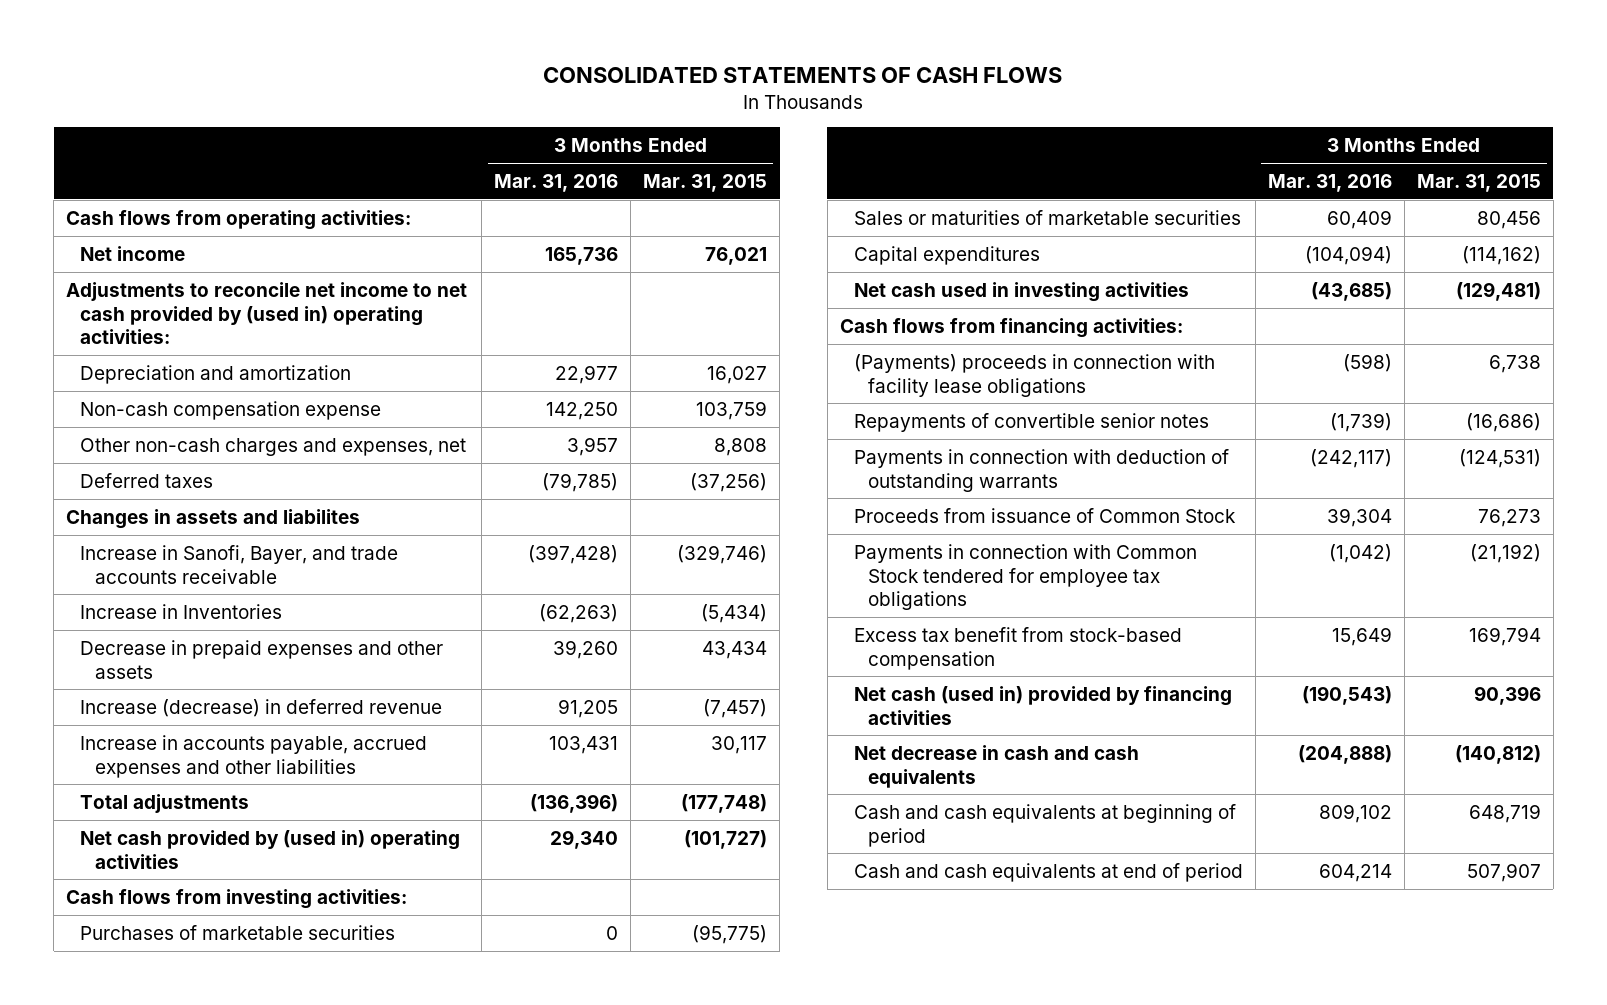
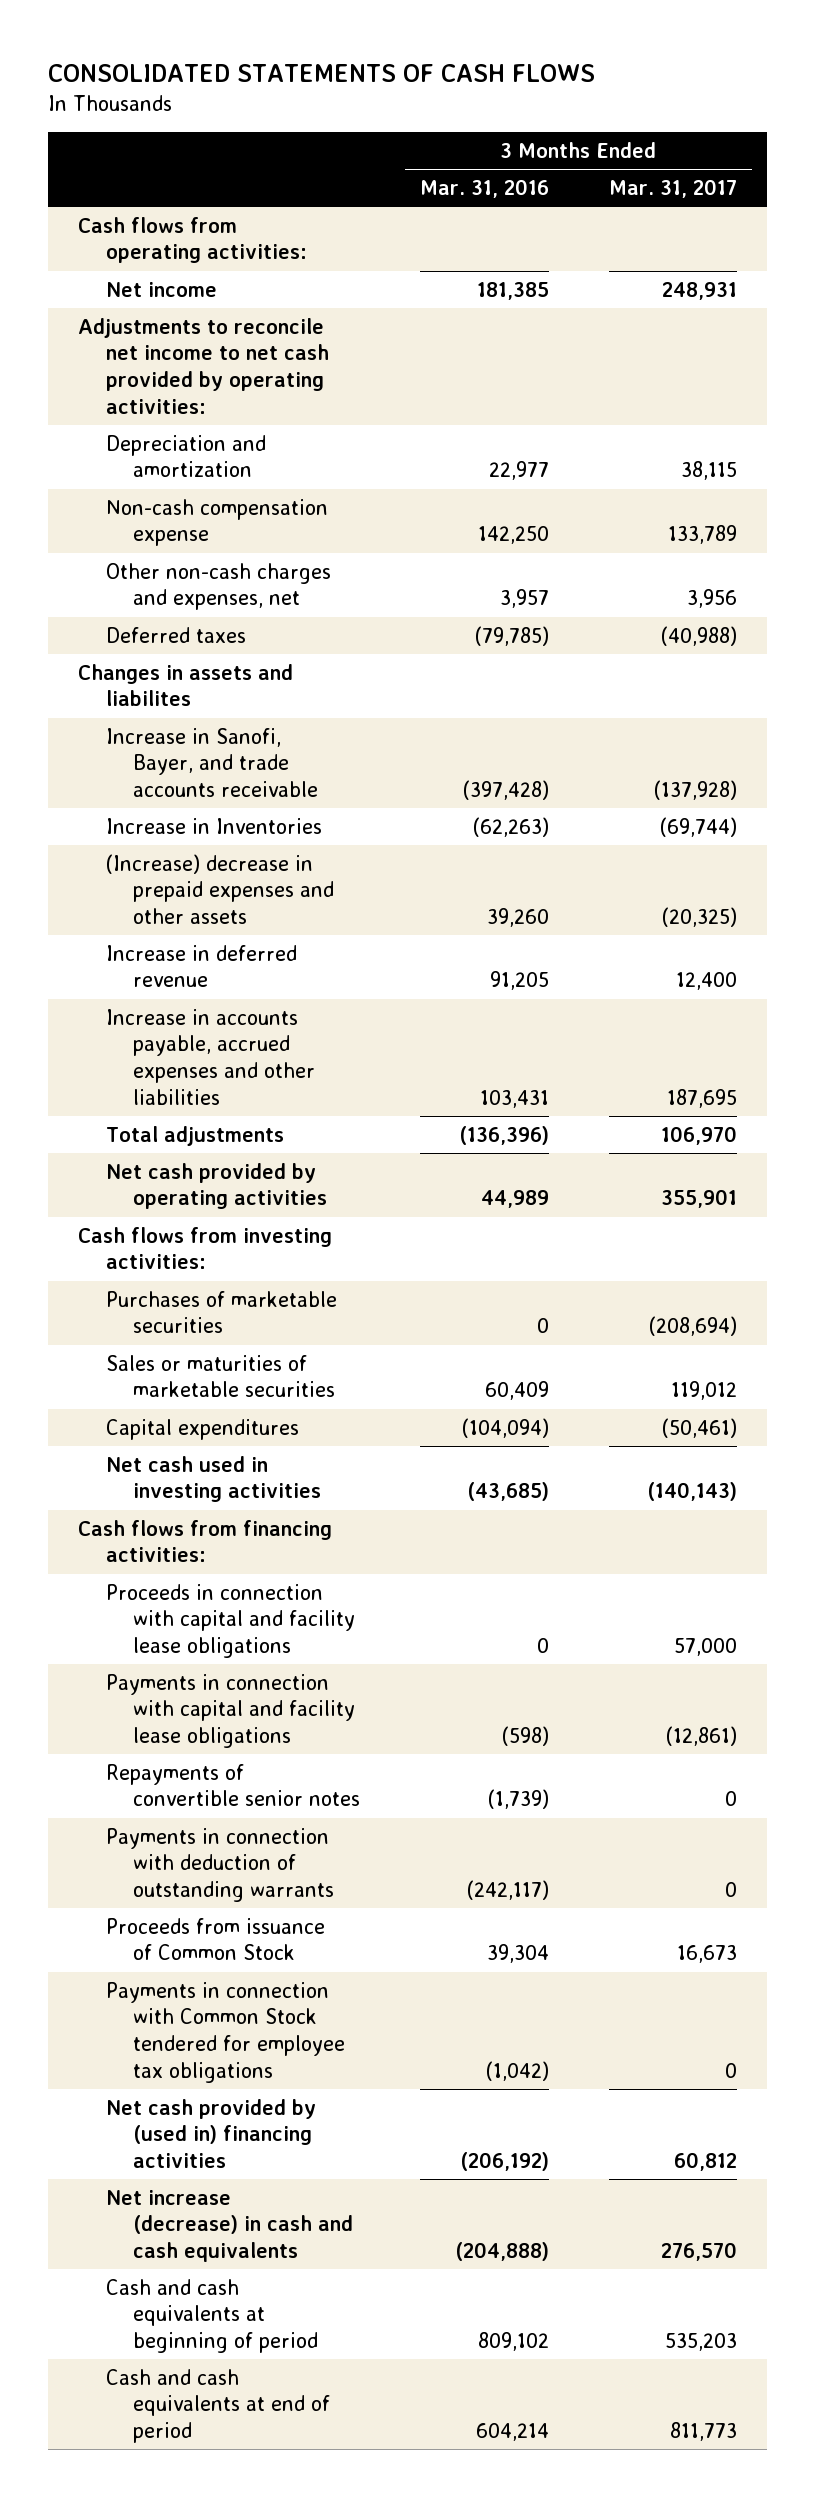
- | 3 Months Ended Mar. 31, 2016 | 3 Months Ended Mar. 31, 2015
+ | 3 Months Ended Mar. 31, 2016 | 3 Months Ended Mar. 31, 2017
- Net income | 165,736 | 76,021
- Adjustments to reconcile net income to net cash provided by (used in) operating activities:
+ Net income | 181,385 | 248,931
+ Adjustments to reconcile net income to net cash provided by operating activities:
- Decrease in prepaid expenses and other assets | 39,260 | 43,434
- Increase (decrease) in deferred revenue | 91,205 | (7,457)
+ (Increase) decrease in prepaid expenses and other assets | 39,260 | (20,325)
+ Increase in deferred revenue | 91,205 | 12,400
- Net cash provided by (used in) operating activities | 29,340 | (101,727)
+ Net cash provided by operating activities | 44,989 | 355,901
- (Payments) proceeds in connection with facility lease obligations | (598) | 6,738
+ Proceeds in connection with capital and facility lease obligations | 0 | 57,000
+ Payments in connection with capital and facility lease obligations | (598) | (12,861)
- Excess tax benefit from stock-based compensation | 15,649 | 169,794
- Net cash (used in) provided by financing activities | (190,543) | 90,396
- Net decrease in cash and cash equivalents | (204,888) | (140,812)
+ Net cash provided by (used in) financing activities | (206,192) | 60,812
+ Net increase (decrease) in cash and cash equivalents | (204,888) | 276,570

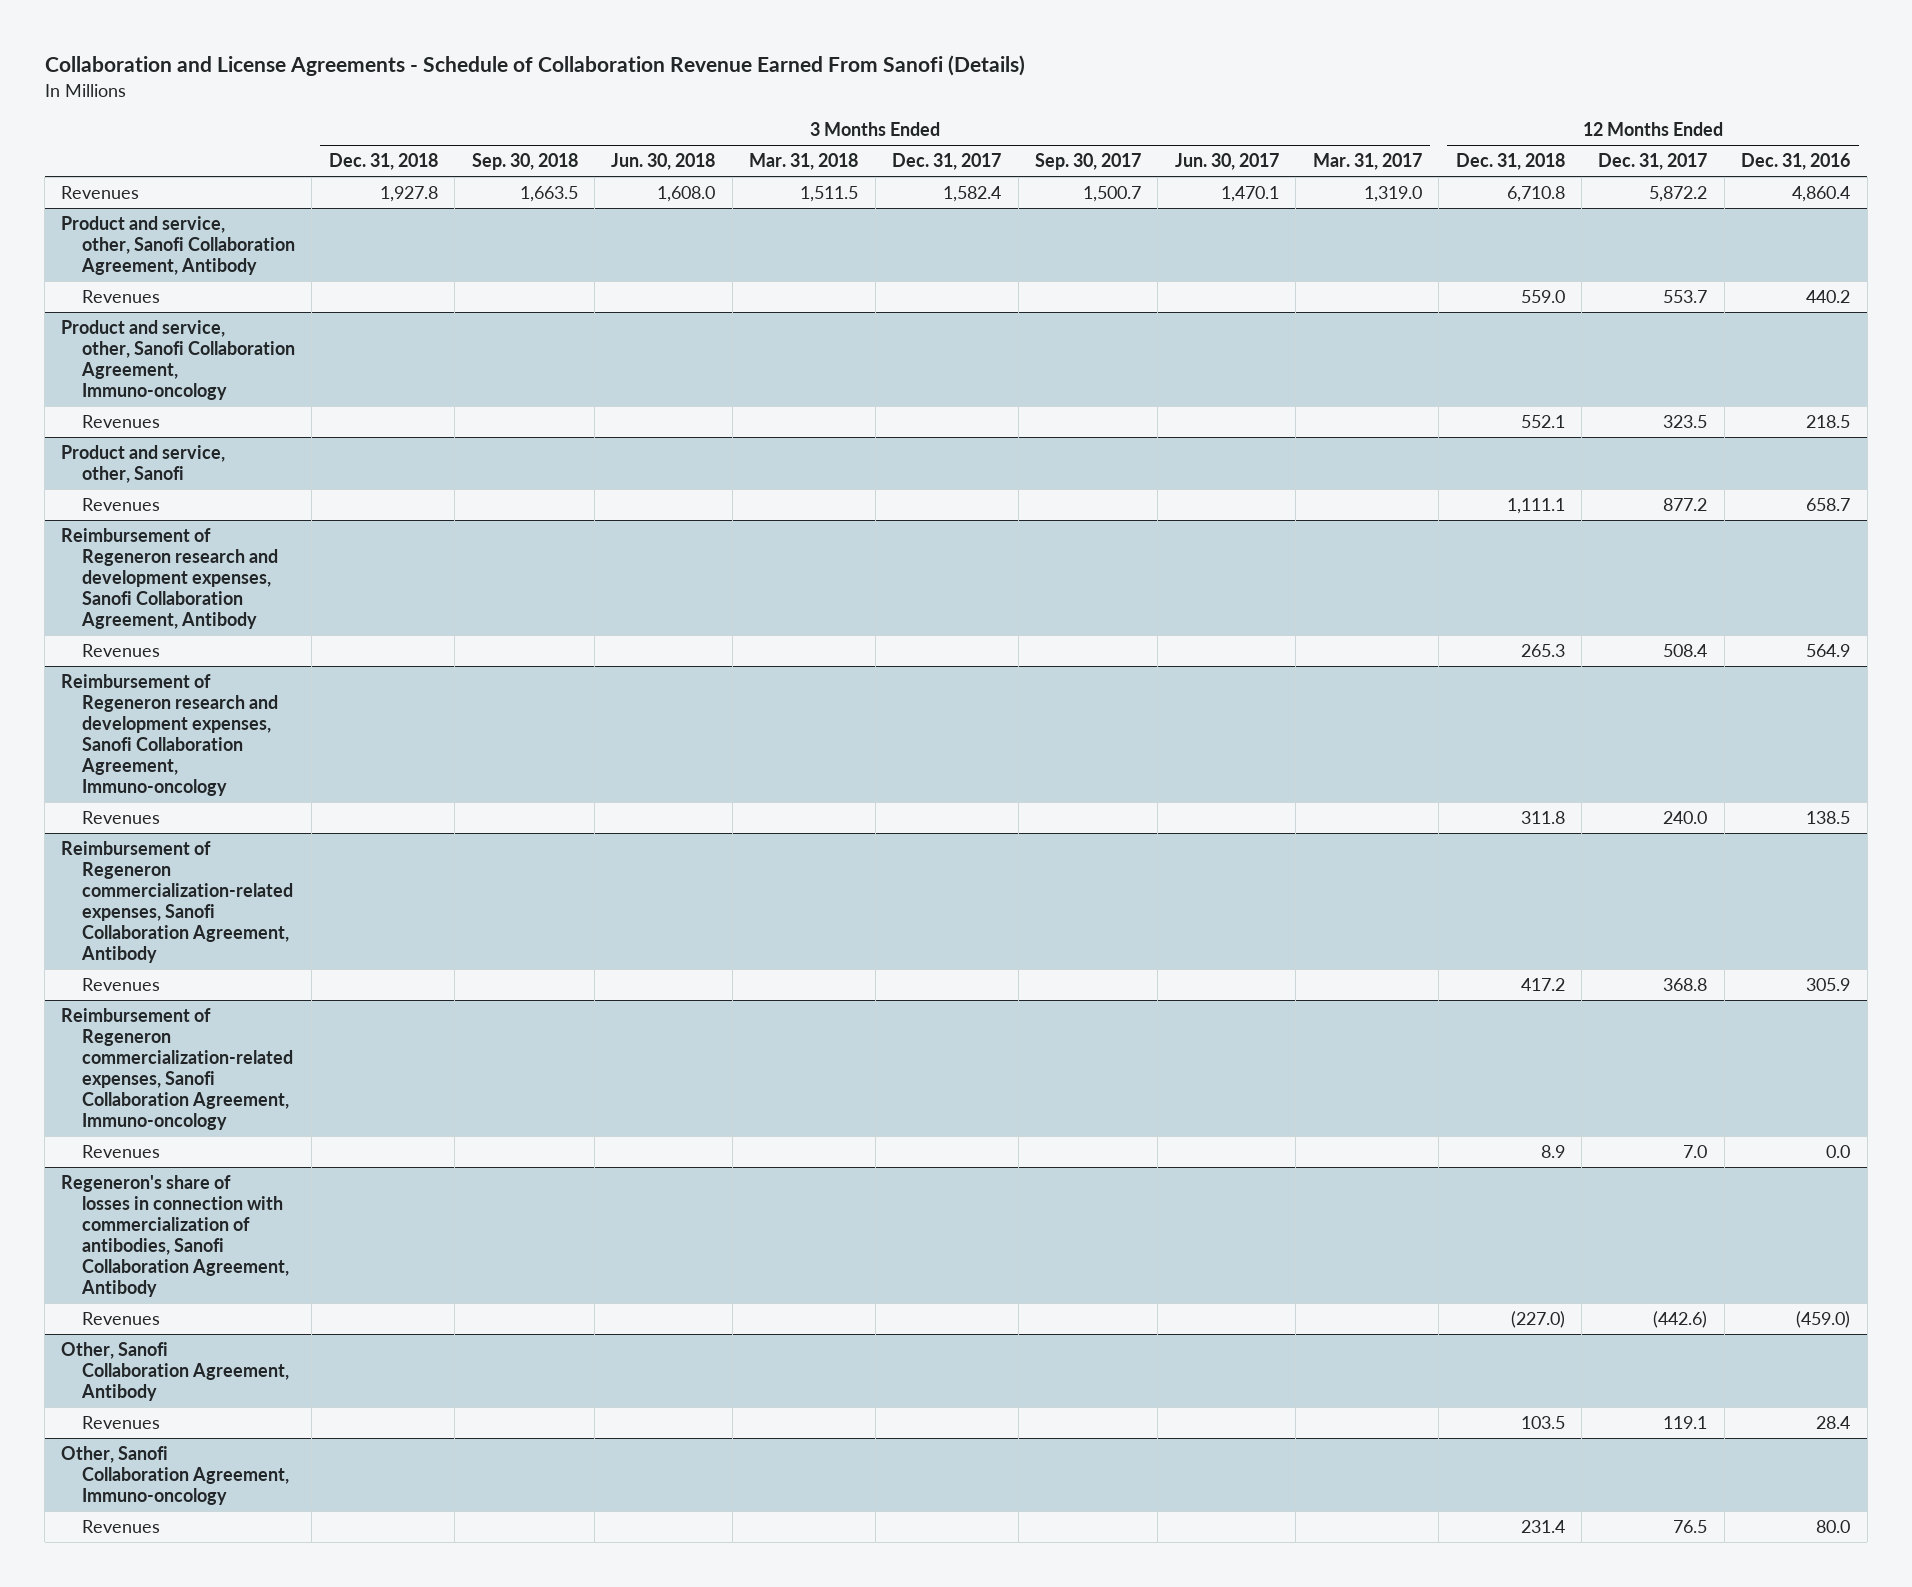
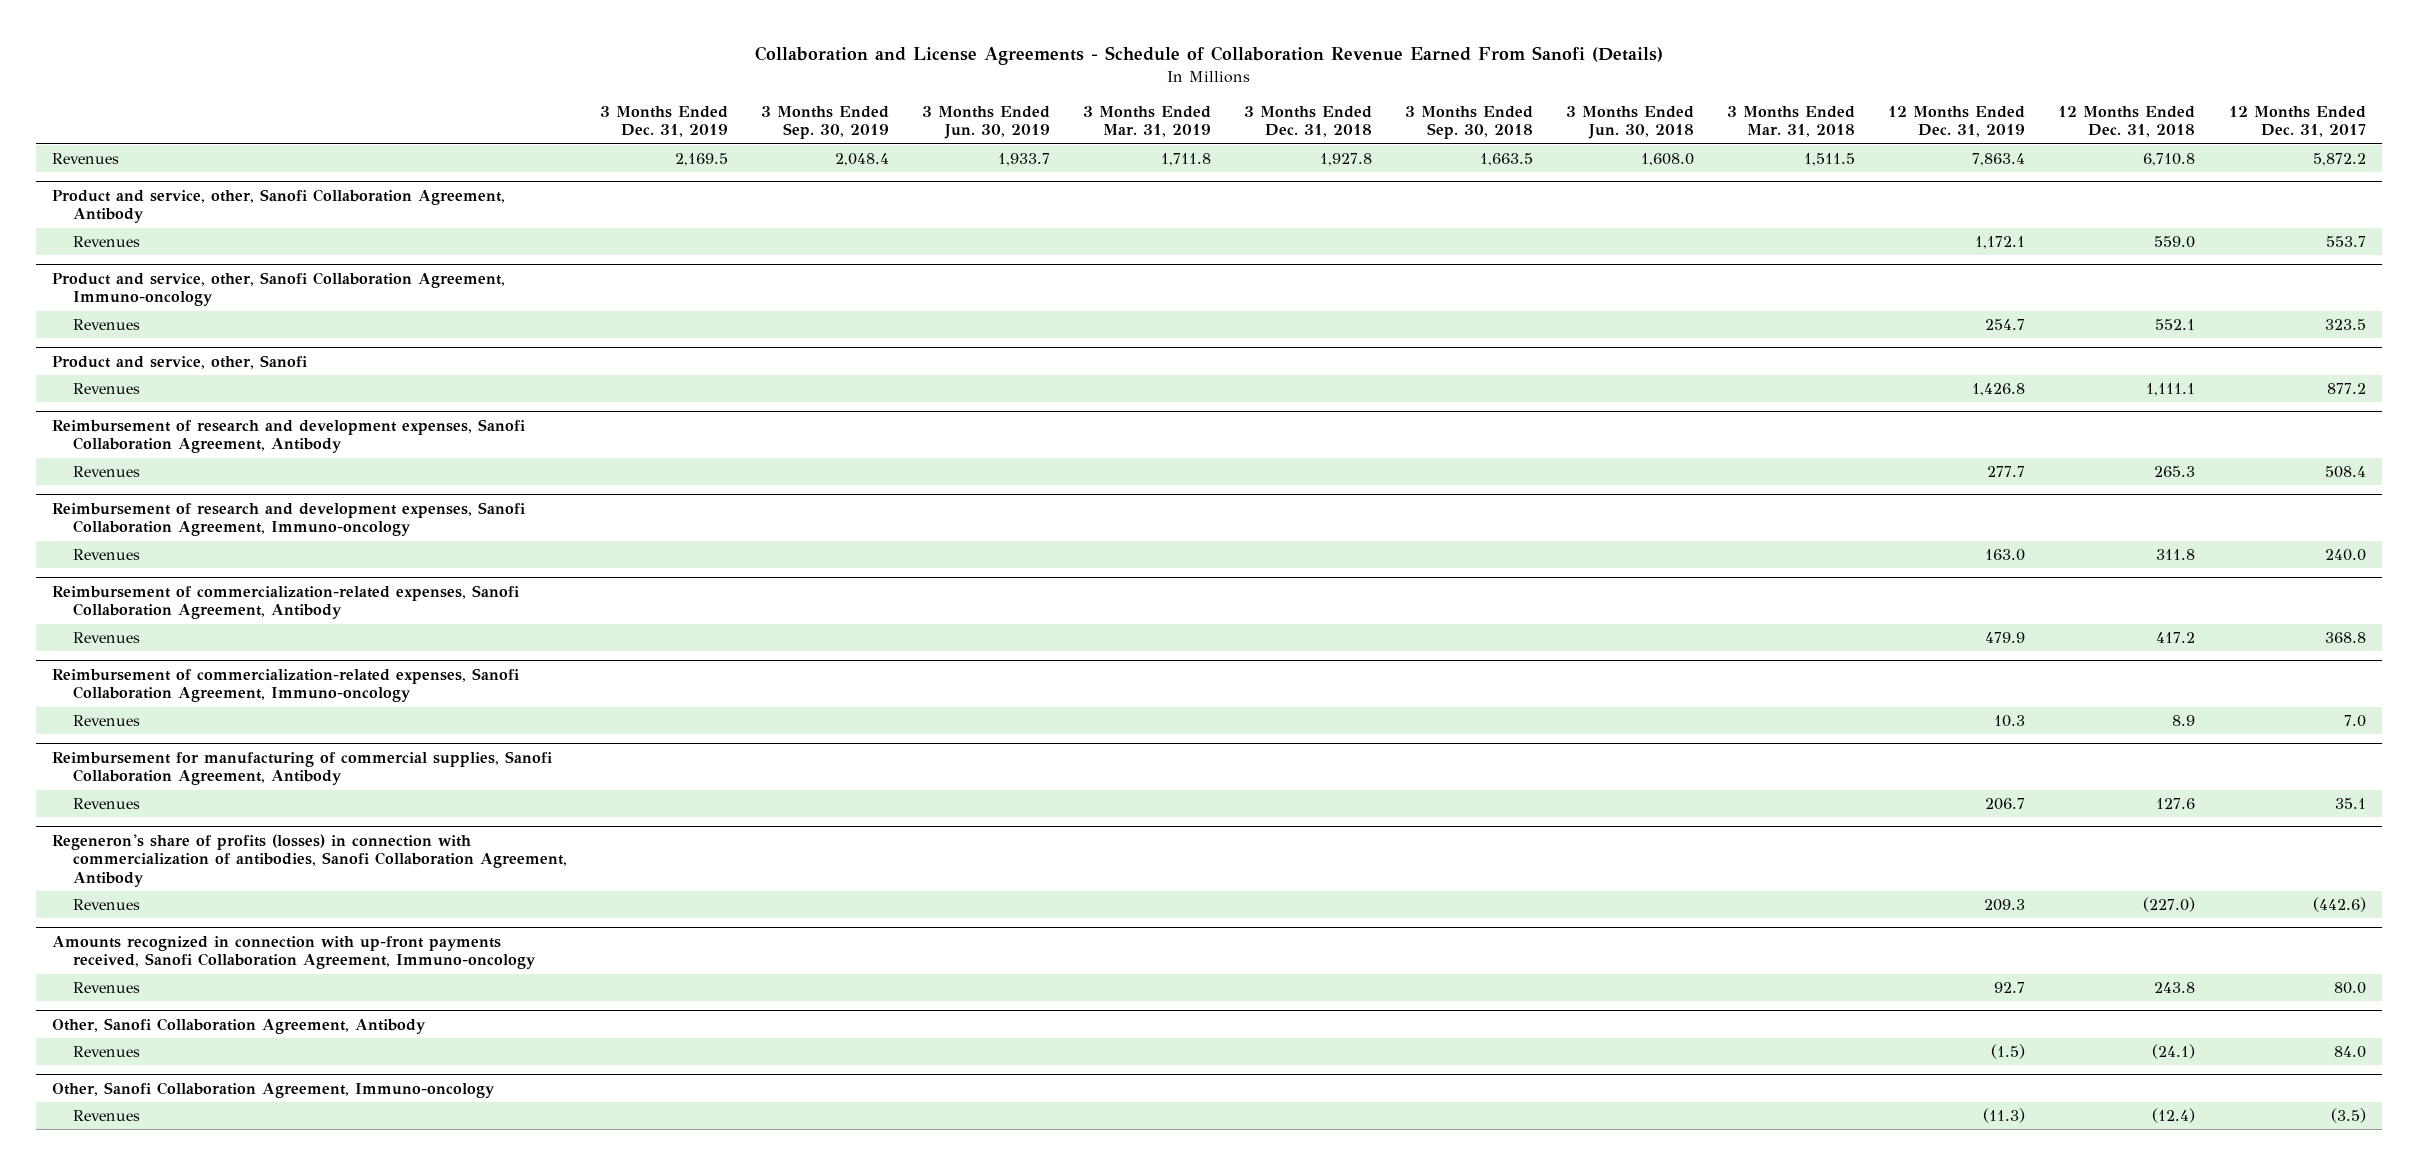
- | 3 Months Ended Dec. 31, 2018 | 3 Months Ended Sep. 30, 2018 | 3 Months Ended Jun. 30, 2018 | 3 Months Ended Mar. 31, 2018 | 3 Months Ended Dec. 31, 2017 | 3 Months Ended Sep. 30, 2017 | 3 Months Ended Jun. 30, 2017 | 3 Months Ended Mar. 31, 2017 | 12 Months Ended Dec. 31, 2018 | 12 Months Ended Dec. 31, 2017 | 12 Months Ended Dec. 31, 2016
+ | 3 Months Ended Dec. 31, 2019 | 3 Months Ended Sep. 30, 2019 | 3 Months Ended Jun. 30, 2019 | 3 Months Ended Mar. 31, 2019 | 3 Months Ended Dec. 31, 2018 | 3 Months Ended Sep. 30, 2018 | 3 Months Ended Jun. 30, 2018 | 3 Months Ended Mar. 31, 2018 | 12 Months Ended Dec. 31, 2019 | 12 Months Ended Dec. 31, 2018 | 12 Months Ended Dec. 31, 2017
- Reimbursement of Regeneron research and development expenses, Sanofi Collaboration Agreement, Antibody
+ Reimbursement of research and development expenses, Sanofi Collaboration Agreement, Antibody
- Reimbursement of Regeneron research and development expenses, Sanofi Collaboration Agreement, Immuno-oncology
+ Reimbursement of research and development expenses, Sanofi Collaboration Agreement, Immuno-oncology
- Reimbursement of Regeneron commercialization-related expenses, Sanofi Collaboration Agreement, Antibody
+ Reimbursement of commercialization-related expenses, Sanofi Collaboration Agreement, Antibody
- Reimbursement of Regeneron commercialization-related expenses, Sanofi Collaboration Agreement, Immuno-oncology
+ Reimbursement of commercialization-related expenses, Sanofi Collaboration Agreement, Immuno-oncology
- Regeneron's share of losses in connection with commercialization of antibodies, Sanofi Collaboration Agreement, Antibody
+ Reimbursement for manufacturing of commercial supplies, Sanofi Collaboration Agreement, Antibody
+ Revenues | | | | | | | | | 206.7 | 127.6 | 35.1
+ Regeneron's share of profits (losses) in connection with commercialization of antibodies, Sanofi Collaboration Agreement, Antibody
+ Amounts recognized in connection with up-front payments received, Sanofi Collaboration Agreement, Immuno-oncology
+ Revenues | | | | | | | | | 92.7 | 243.8 | 80.0
@ Other, Sanofi Collaboration Agreement, Antibody
- Revenues | | | | | | | | | 103.5 | 119.1 | 28.4
+ Revenues | | | | | | | | | (1.5) | (24.1) | 84.0
@ Other, Sanofi Collaboration Agreement, Immuno-oncology
- Revenues | | | | | | | | | 231.4 | 76.5 | 80.0
+ Revenues | | | | | | | | | (11.3) | (12.4) | (3.5)

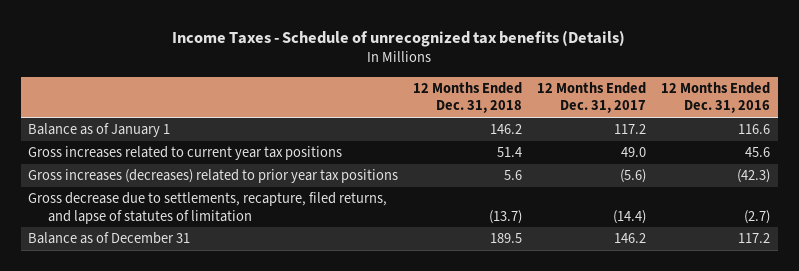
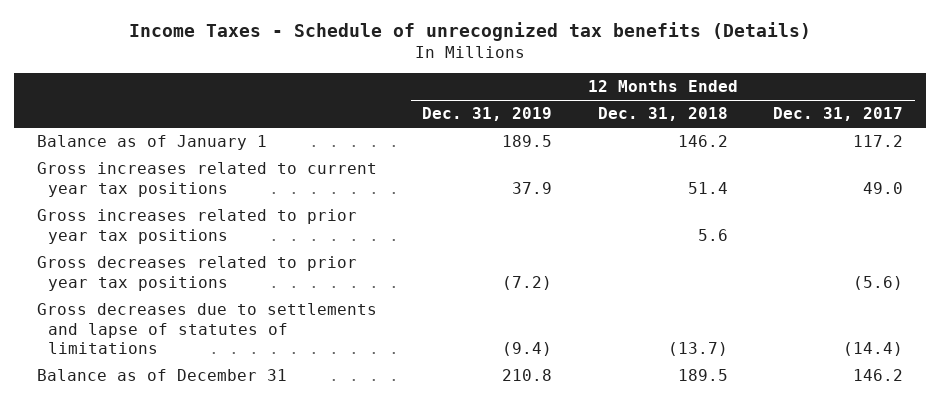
- | 12 Months Ended Dec. 31, 2018 | 12 Months Ended Dec. 31, 2017 | 12 Months Ended Dec. 31, 2016
+ | 12 Months Ended Dec. 31, 2019 | 12 Months Ended Dec. 31, 2018 | 12 Months Ended Dec. 31, 2017
- Gross increases (decreases) related to prior year tax positions | 5.6 | (5.6) | (42.3)
- Gross decrease due to settlements, recapture, filed returns, and lapse of statutes of limitation | (13.7) | (14.4) | (2.7)
+ Gross increases related to prior year tax positions | | 5.6 |
+ Gross decreases related to prior year tax positions | (7.2) | | (5.6)
+ Gross decreases due to settlements and lapse of statutes of limitations | (9.4) | (13.7) | (14.4)

